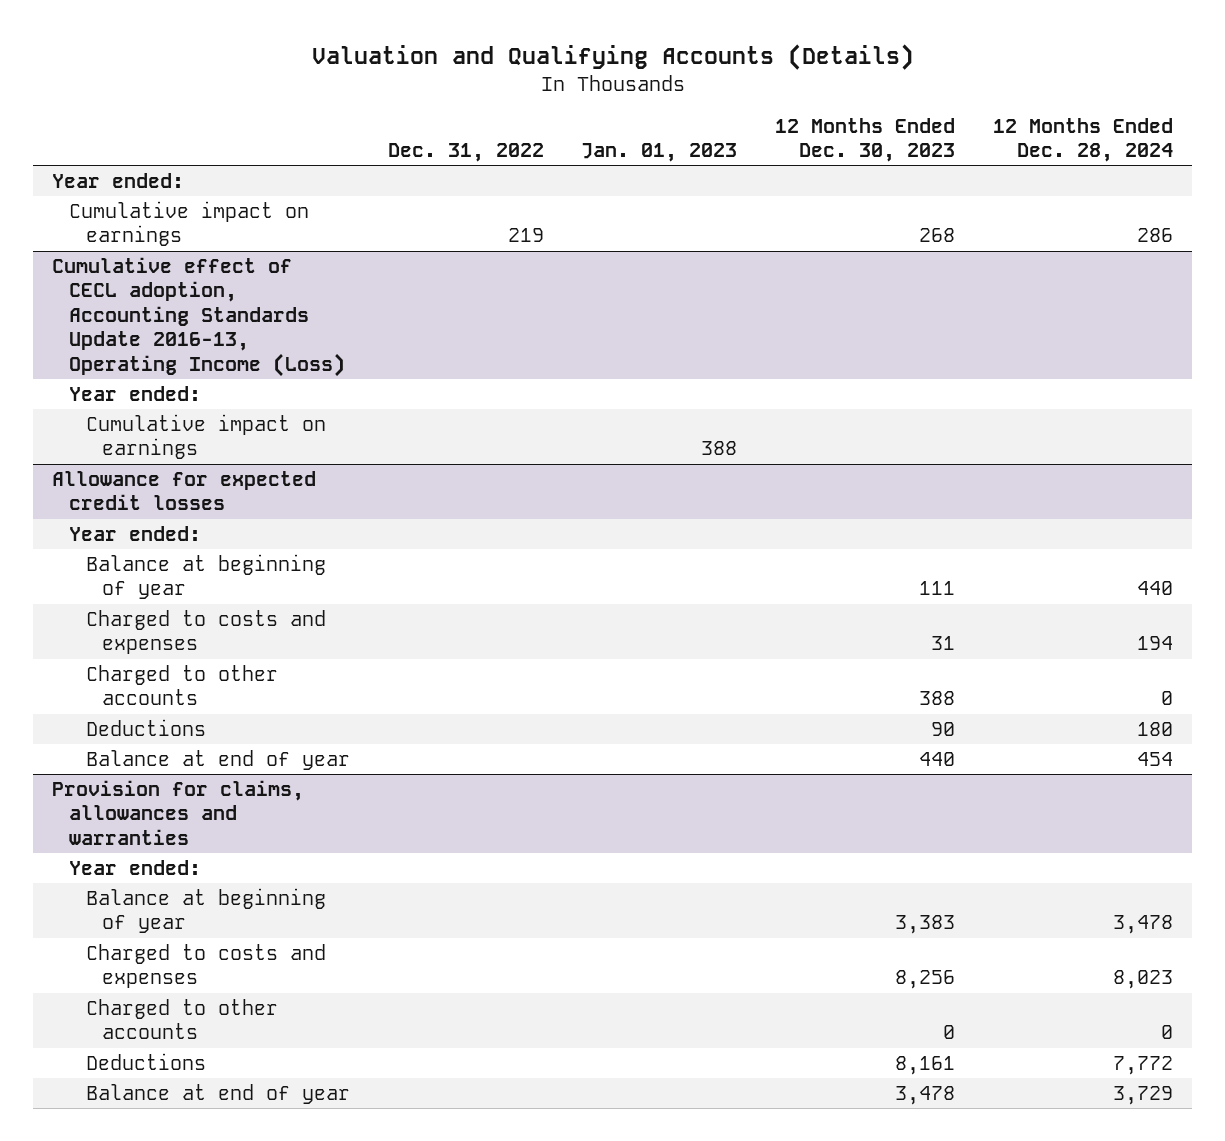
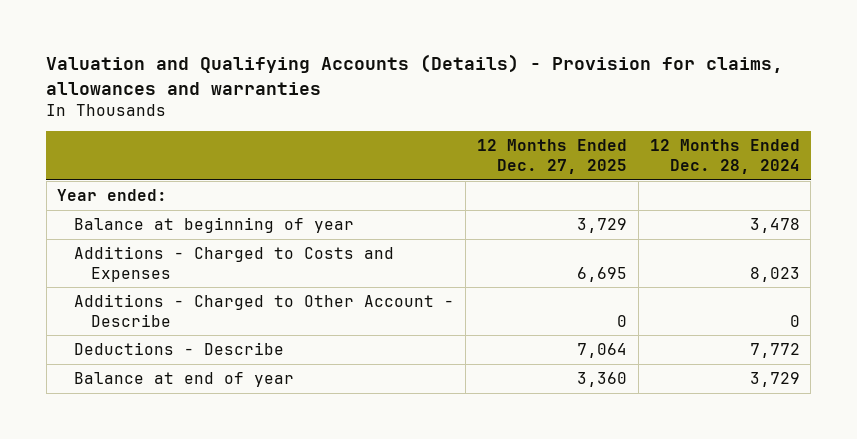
- Valuation and Qualifying Accounts (Details)
+ Valuation and Qualifying Accounts (Details) - Provision for claims, allowances and warranties
- | Dec. 31, 2022 | Jan. 01, 2023 | 12 Months Ended Dec. 30, 2023 | 12 Months Ended Dec. 28, 2024
+ | 12 Months Ended Dec. 27, 2025 | 12 Months Ended Dec. 28, 2024
- Cumulative impact on earnings | 219 | | 268 | 286
- Cumulative effect of CECL adoption, Accounting Standards Update 2016-13, Operating Income (Loss)
- Year ended:
- Cumulative impact on earnings | | 388 | |
- Allowance for expected credit losses
- Year ended:
- Balance at beginning of year | | | 111 | 440
- Charged to costs and expenses | | | 31 | 194
- Charged to other accounts | | | 388 | 0
- Deductions | | | 90 | 180
- Balance at end of year | | | 440 | 454
- Provision for claims, allowances and warranties
- Year ended:
- Charged to costs and expenses | | | 8,256 | 8,023
- Charged to other accounts | | | 0 | 0
- Deductions | | | 8,161 | 7,772
+ Additions - Charged to Costs and Expenses | 6,695 | 8,023
+ Additions - Charged to Other Account - Describe | 0 | 0
+ Deductions - Describe | 7,064 | 7,772

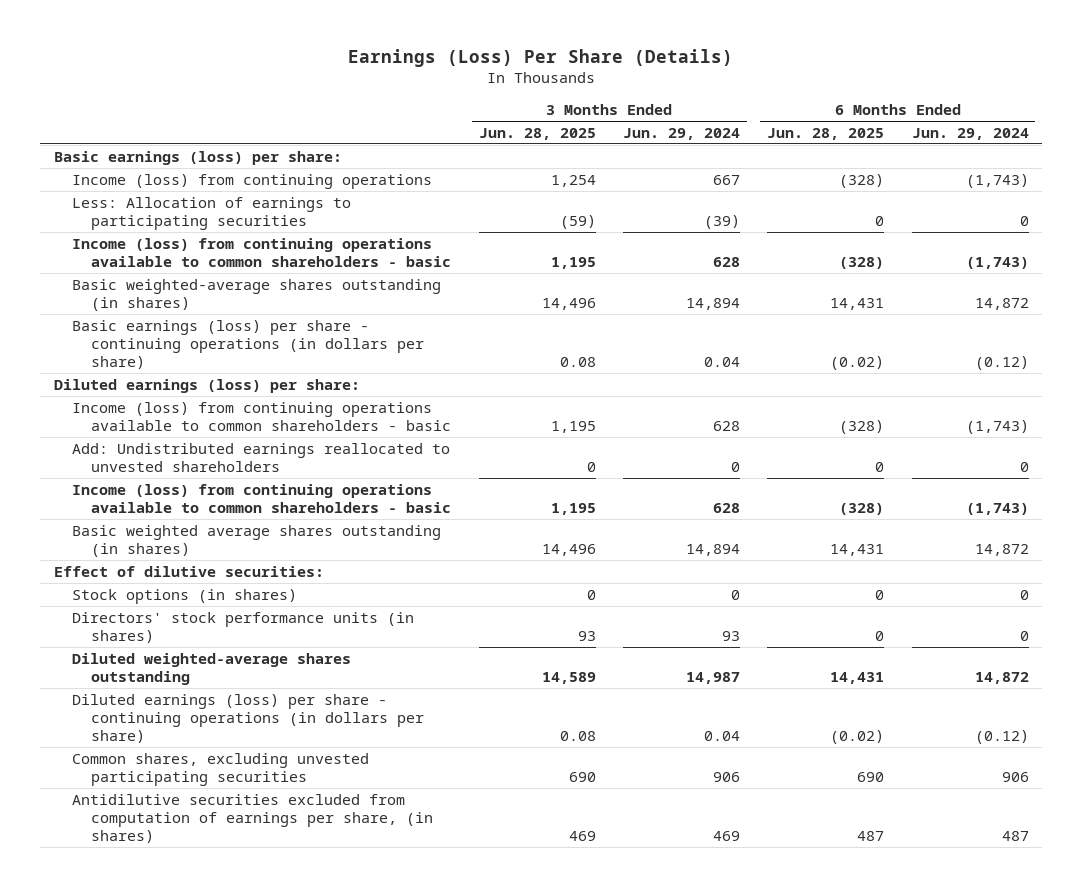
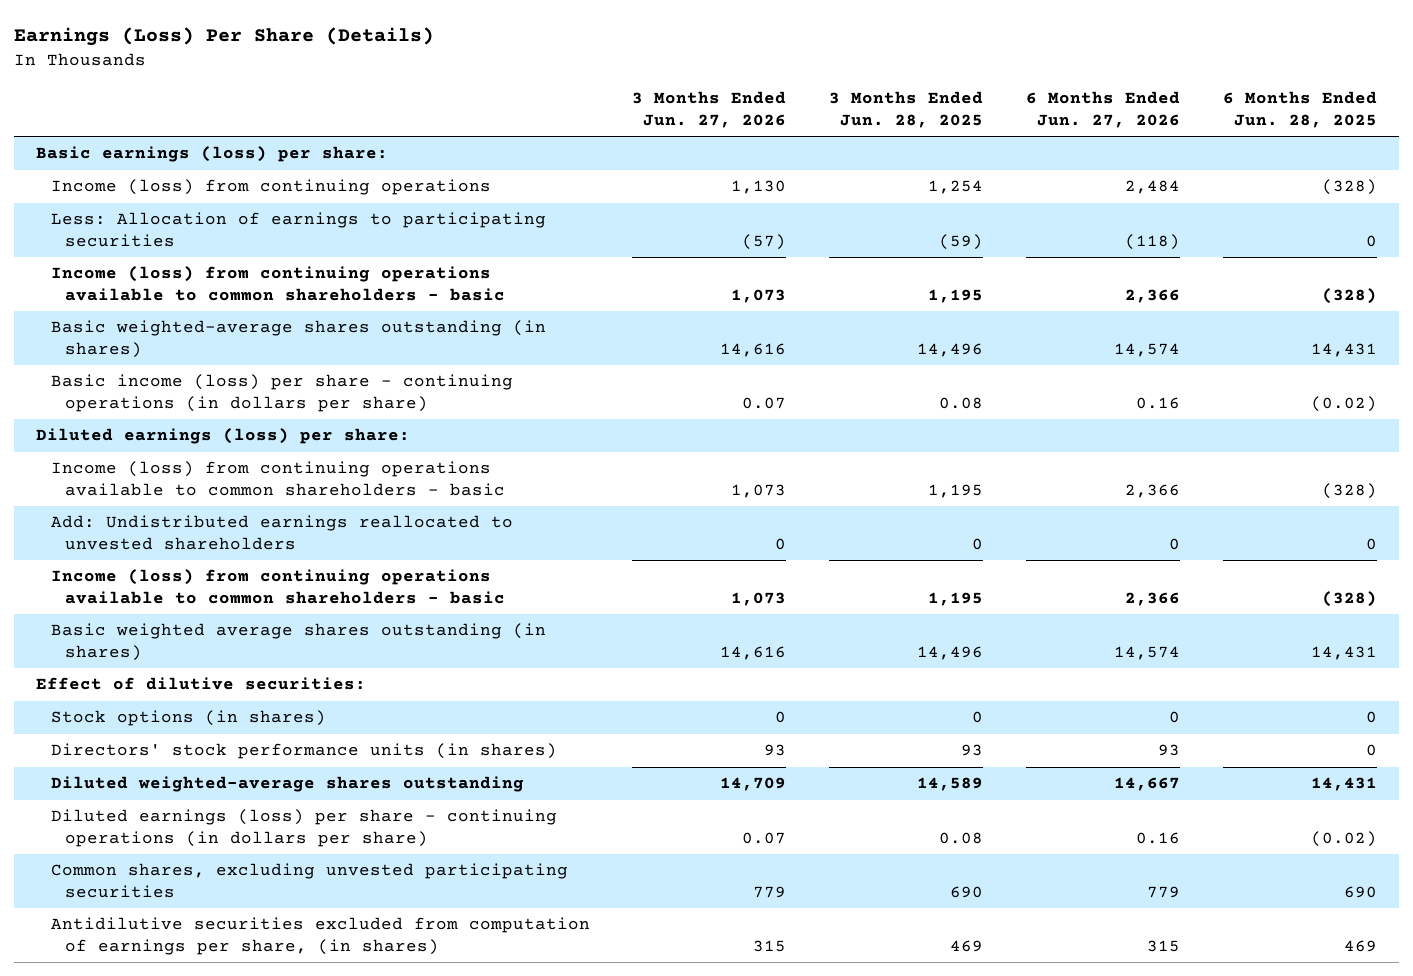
- | 3 Months Ended Jun. 28, 2025 | 3 Months Ended Jun. 29, 2024 | 6 Months Ended Jun. 28, 2025 | 6 Months Ended Jun. 29, 2024
+ | 3 Months Ended Jun. 27, 2026 | 3 Months Ended Jun. 28, 2025 | 6 Months Ended Jun. 27, 2026 | 6 Months Ended Jun. 28, 2025
- Basic earnings (loss) per share - continuing operations (in dollars per share) | 0.08 | 0.04 | (0.02) | (0.12)
+ Basic income (loss) per share - continuing operations (in dollars per share) | 0.07 | 0.08 | 0.16 | (0.02)
- Antidilutive securities excluded from computation of earnings per share, (in shares) | 469 | 469 | 487 | 487
+ Antidilutive securities excluded from computation of earnings per share, (in shares) | 315 | 469 | 315 | 469

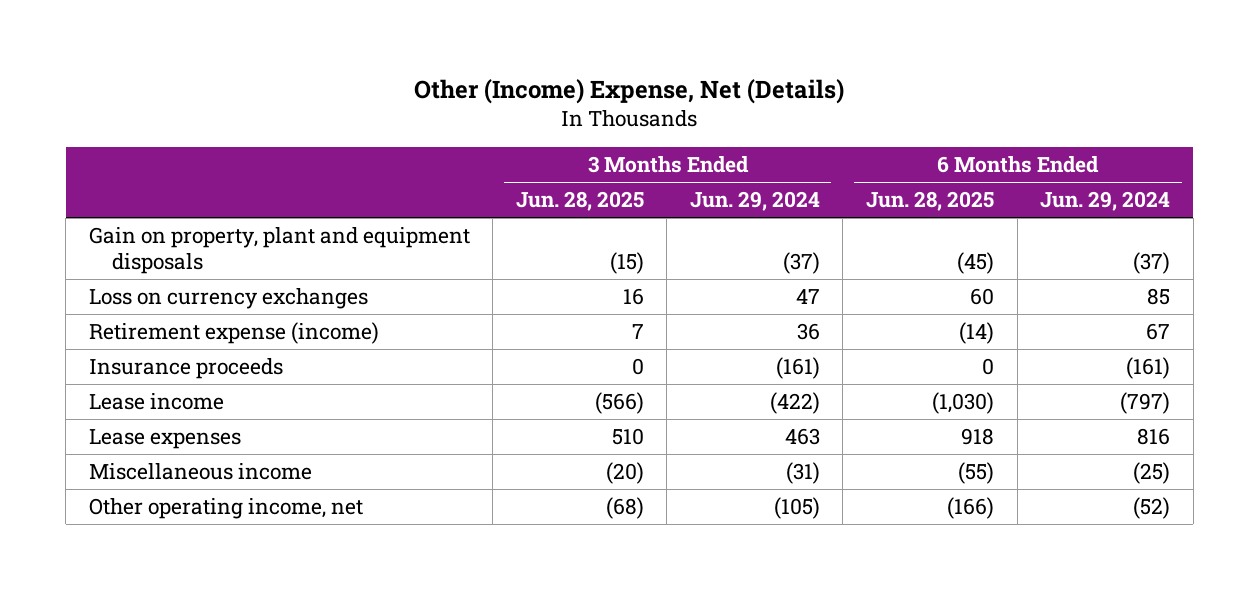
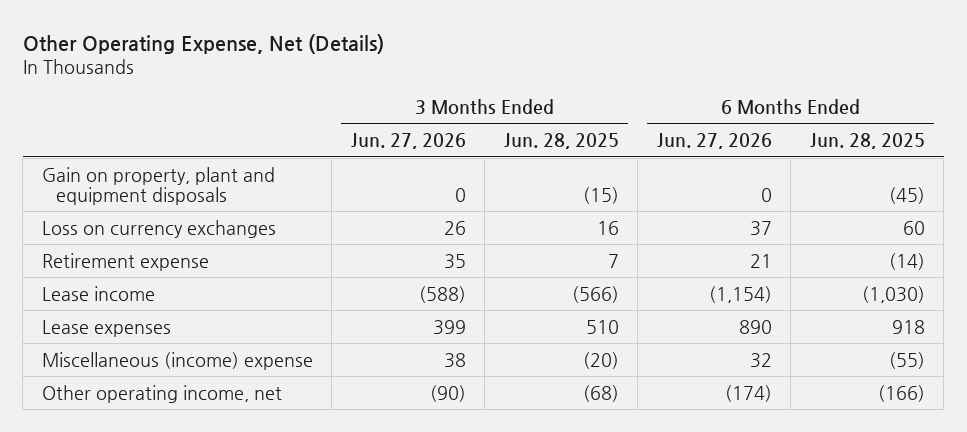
- Other (Income) Expense, Net (Details)
+ Other Operating Expense, Net (Details)
- | 3 Months Ended Jun. 28, 2025 | 3 Months Ended Jun. 29, 2024 | 6 Months Ended Jun. 28, 2025 | 6 Months Ended Jun. 29, 2024
+ | 3 Months Ended Jun. 27, 2026 | 3 Months Ended Jun. 28, 2025 | 6 Months Ended Jun. 27, 2026 | 6 Months Ended Jun. 28, 2025
- Retirement expense (income) | 7 | 36 | (14) | 67
- Insurance proceeds | 0 | (161) | 0 | (161)
+ Retirement expense | 35 | 7 | 21 | (14)
- Miscellaneous income | (20) | (31) | (55) | (25)
+ Miscellaneous (income) expense | 38 | (20) | 32 | (55)

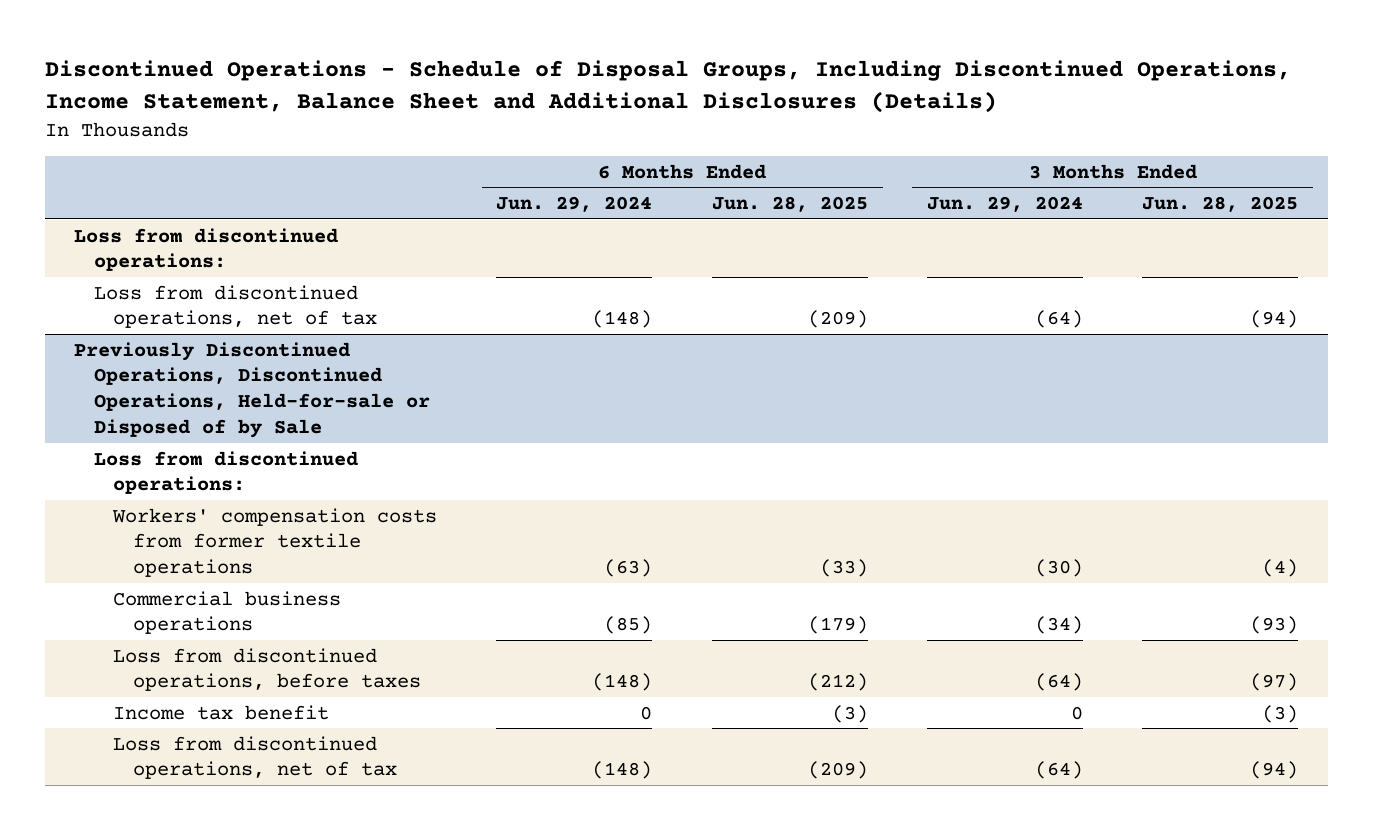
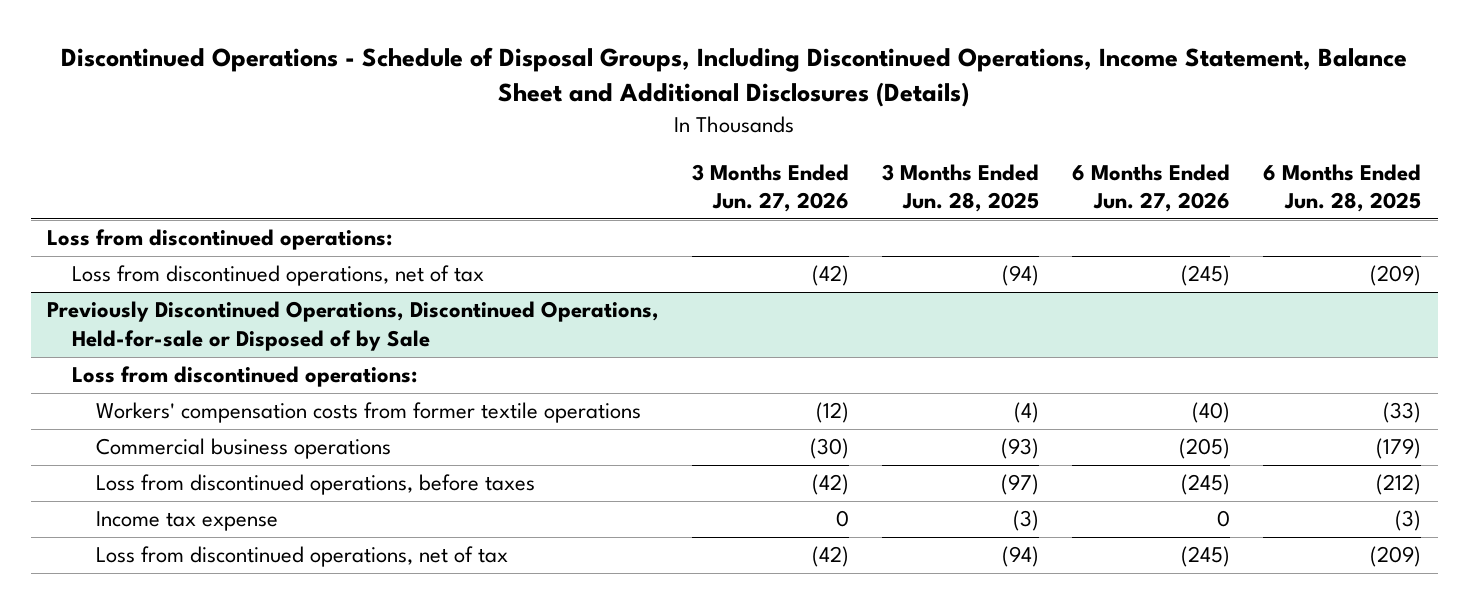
- | 6 Months Ended Jun. 29, 2024 | 6 Months Ended Jun. 28, 2025 | 3 Months Ended Jun. 29, 2024 | 3 Months Ended Jun. 28, 2025
+ | 3 Months Ended Jun. 27, 2026 | 3 Months Ended Jun. 28, 2025 | 6 Months Ended Jun. 27, 2026 | 6 Months Ended Jun. 28, 2025
@ Previously Discontinued Operations, Discontinued Operations, Held-for-sale or Disposed of by Sale
- Income tax benefit | 0 | (3) | 0 | (3)
+ Income tax expense | 0 | (3) | 0 | (3)

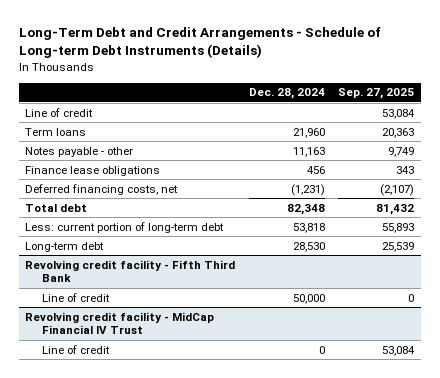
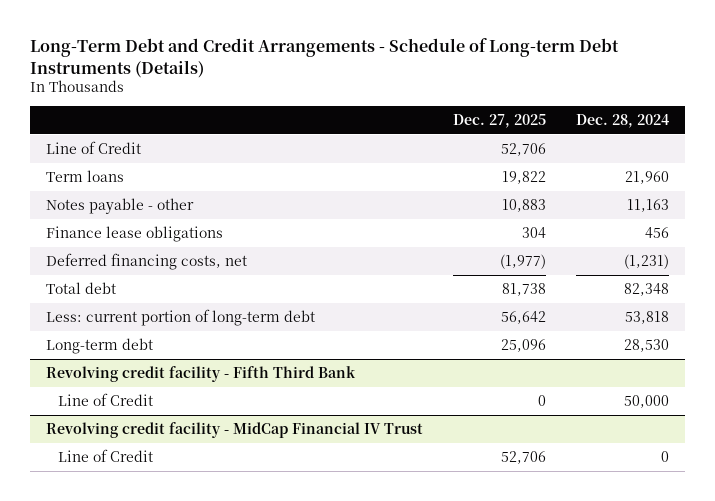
- | Dec. 28, 2024 | Sep. 27, 2025
+ | Dec. 27, 2025 | Dec. 28, 2024
- Line of credit | | 53,084
+ Line of Credit | 52,706 |
@ Revolving credit facility - Fifth Third Bank
- Line of credit | 50,000 | 0
+ Line of Credit | 0 | 50,000
@ Revolving credit facility - MidCap Financial IV Trust
- Line of credit | 0 | 53,084
+ Line of Credit | 52,706 | 0

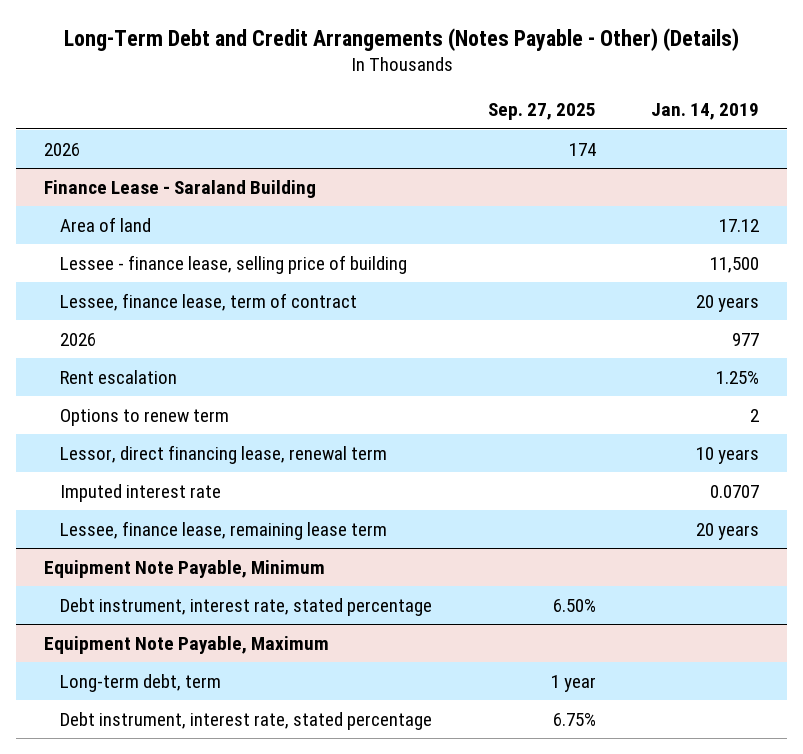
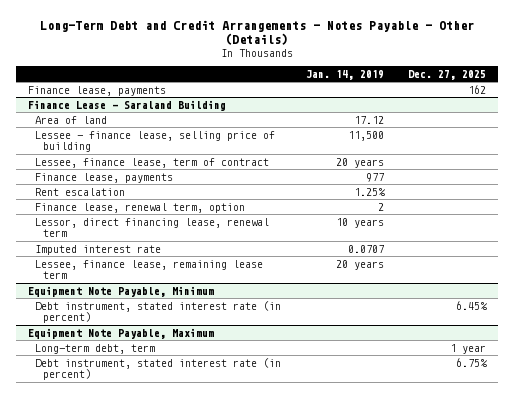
- Long-Term Debt and Credit Arrangements (Notes Payable - Other) (Details)
+ Long-Term Debt and Credit Arrangements - Notes Payable - Other (Details)
- | Sep. 27, 2025 | Jan. 14, 2019
+ | Jan. 14, 2019 | Dec. 27, 2025
- 2026 | 174 |
+ Finance lease, payments | | 162
@ Finance Lease - Saraland Building
- 2026 | | 977
+ Finance lease, payments | 977 |
- Options to renew term | | 2
+ Finance lease, renewal term, option | 2 |
@ Equipment Note Payable, Minimum
- Debt instrument, interest rate, stated percentage | 6.50% |
+ Debt instrument, stated interest rate (in percent) | | 6.45%
@ Equipment Note Payable, Maximum
- Debt instrument, interest rate, stated percentage | 6.75% |
+ Debt instrument, stated interest rate (in percent) | | 6.75%

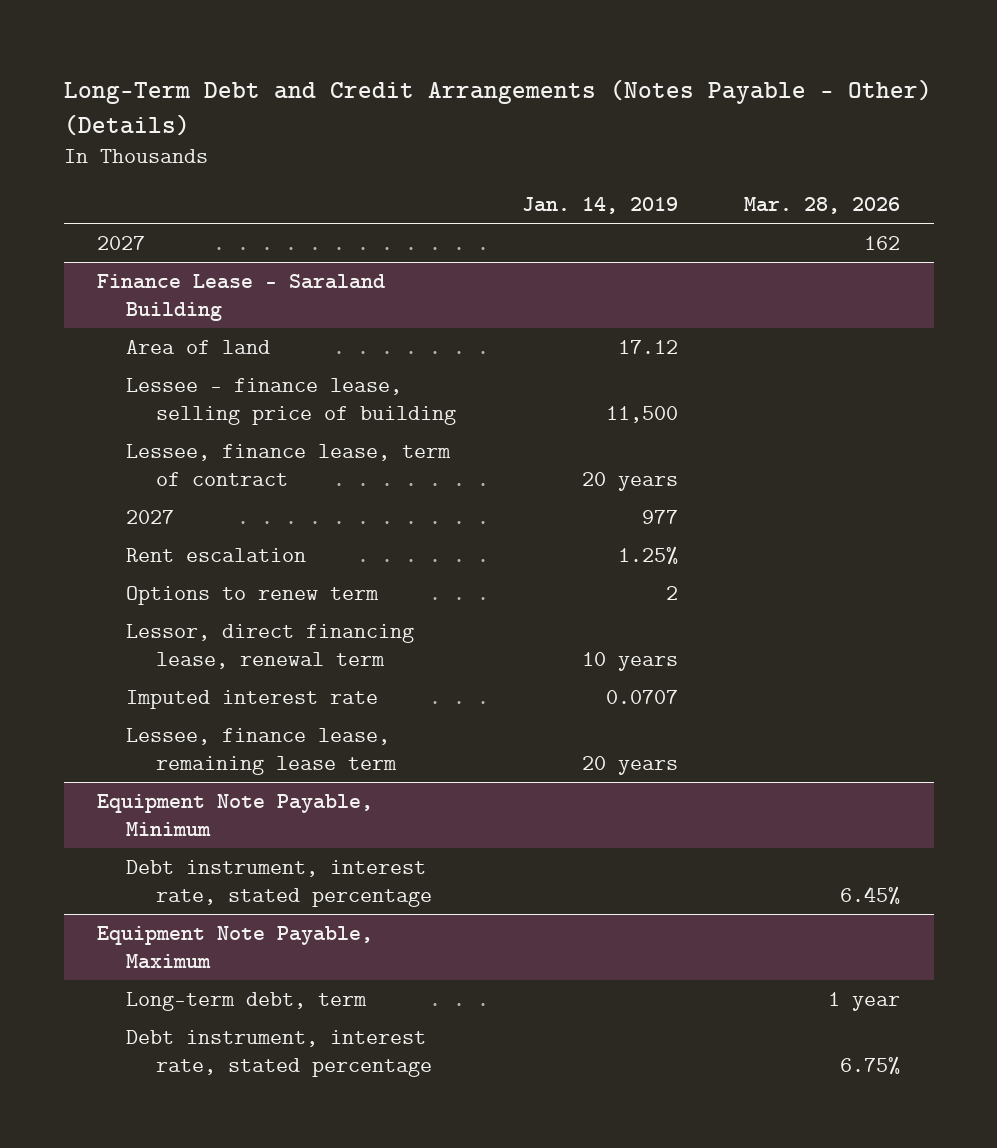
- Long-Term Debt and Credit Arrangements - Notes Payable - Other (Details)
+ Long-Term Debt and Credit Arrangements (Notes Payable - Other) (Details)
- | Jan. 14, 2019 | Dec. 27, 2025
+ | Jan. 14, 2019 | Mar. 28, 2026
- Finance lease, payments | | 162
+ 2027 | | 162
@ Finance Lease - Saraland Building
- Finance lease, payments | 977 |
+ 2027 | 977 |
- Finance lease, renewal term, option | 2 |
+ Options to renew term | 2 |
@ Equipment Note Payable, Minimum
- Debt instrument, stated interest rate (in percent) | | 6.45%
+ Debt instrument, interest rate, stated percentage | | 6.45%
@ Equipment Note Payable, Maximum
- Debt instrument, stated interest rate (in percent) | | 6.75%
+ Debt instrument, interest rate, stated percentage | | 6.75%

